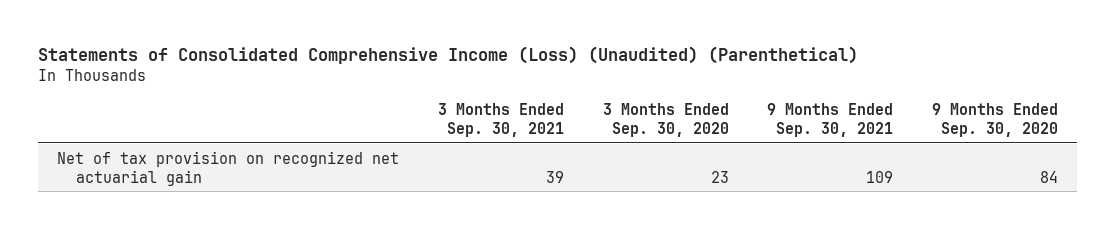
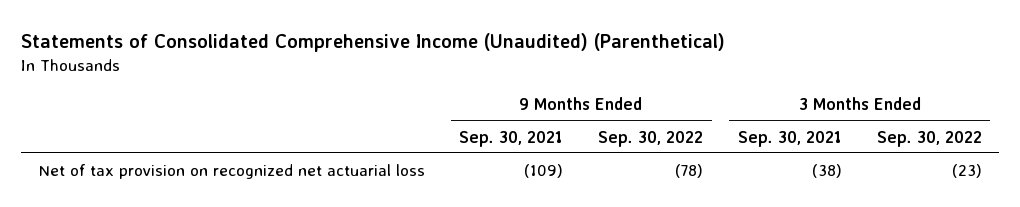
- Statements of Consolidated Comprehensive Income (Loss) (Unaudited) (Parenthetical)
+ Statements of Consolidated Comprehensive Income (Unaudited) (Parenthetical)
- | 3 Months Ended Sep. 30, 2021 | 3 Months Ended Sep. 30, 2020 | 9 Months Ended Sep. 30, 2021 | 9 Months Ended Sep. 30, 2020
+ | 9 Months Ended Sep. 30, 2021 | 9 Months Ended Sep. 30, 2022 | 3 Months Ended Sep. 30, 2021 | 3 Months Ended Sep. 30, 2022
- Net of tax provision on recognized net actuarial gain | 39 | 23 | 109 | 84
+ Net of tax provision on recognized net actuarial loss | (109) | (78) | (38) | (23)

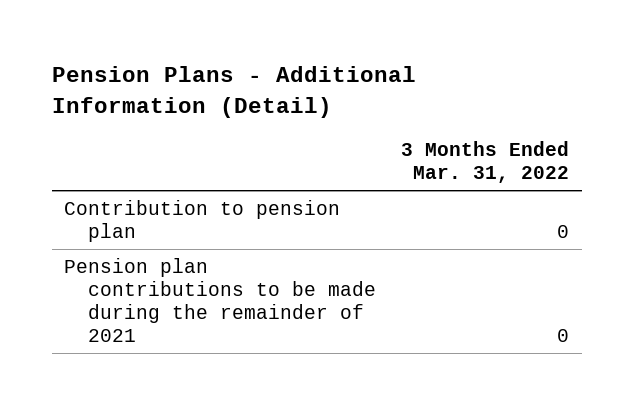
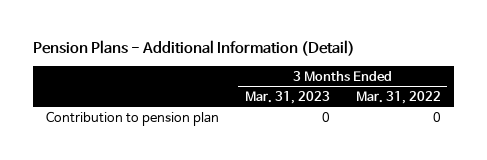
- | 3 Months Ended Mar. 31, 2022
+ | 3 Months Ended Mar. 31, 2023 | 3 Months Ended Mar. 31, 2022
- Pension plan contributions to be made during the remainder of 2021 | 0

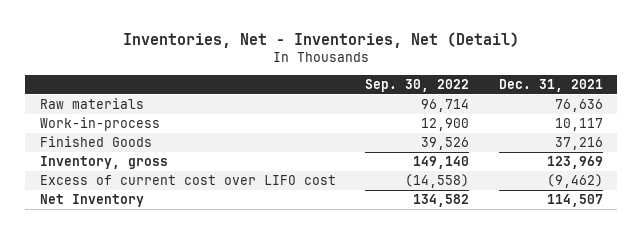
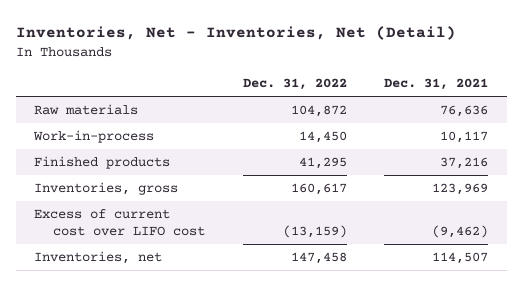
- | Sep. 30, 2022 | Dec. 31, 2021
+ | Dec. 31, 2022 | Dec. 31, 2021
- Finished Goods | 39,526 | 37,216
- Inventory, gross | 149,140 | 123,969
+ Finished products | 41,295 | 37,216
+ Inventories, gross | 160,617 | 123,969
- Net Inventory | 134,582 | 114,507
+ Inventories, net | 147,458 | 114,507

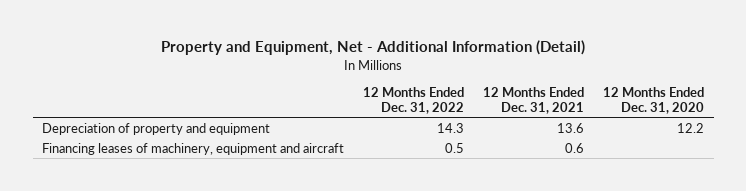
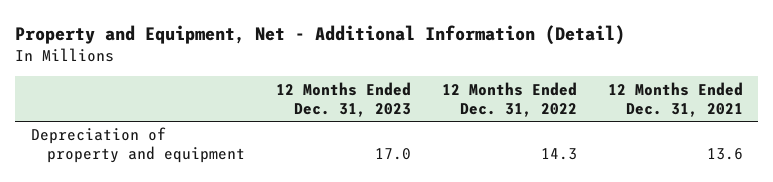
- | 12 Months Ended Dec. 31, 2022 | 12 Months Ended Dec. 31, 2021 | 12 Months Ended Dec. 31, 2020
+ | 12 Months Ended Dec. 31, 2023 | 12 Months Ended Dec. 31, 2022 | 12 Months Ended Dec. 31, 2021
- Financing leases of machinery, equipment and aircraft | 0.5 | 0.6 |

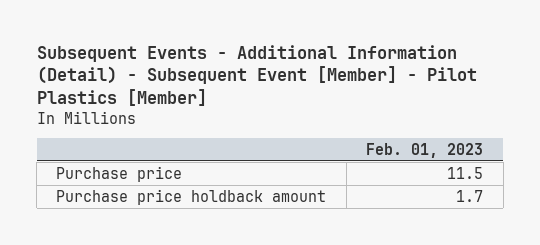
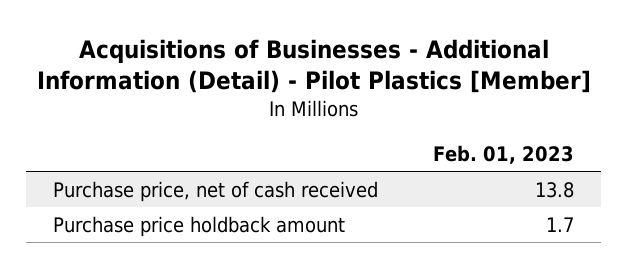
- Subsequent Events - Additional Information (Detail) - Subsequent Event [Member] - Pilot Plastics [Member]
+ Acquisitions of Businesses - Additional Information (Detail) - Pilot Plastics [Member]
- Purchase price | 11.5
+ Purchase price, net of cash received | 13.8

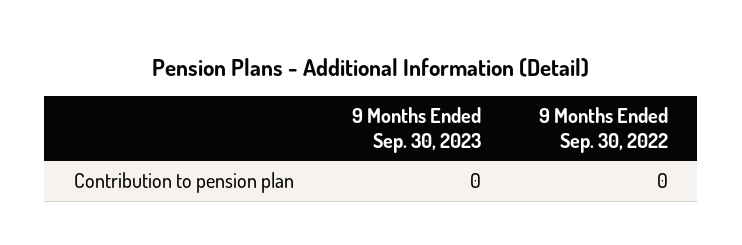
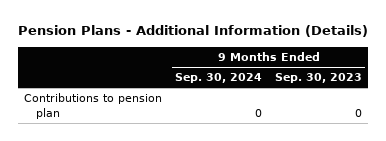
- Pension Plans - Additional Information (Detail)
+ Pension Plans - Additional Information (Details)
- | 9 Months Ended Sep. 30, 2023 | 9 Months Ended Sep. 30, 2022
+ | 9 Months Ended Sep. 30, 2024 | 9 Months Ended Sep. 30, 2023
- Contribution to pension plan | 0 | 0
+ Contributions to pension plan | 0 | 0

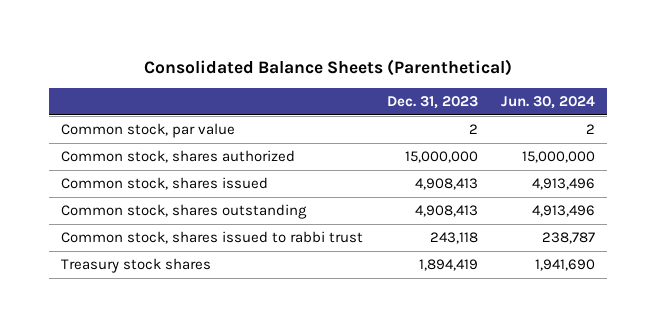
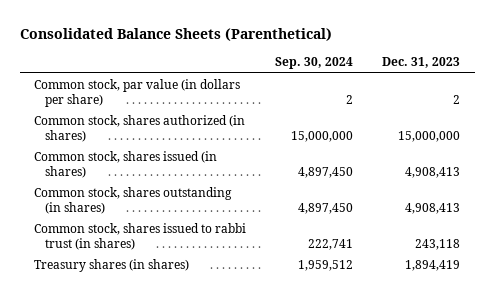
- | Dec. 31, 2023 | Jun. 30, 2024
+ | Sep. 30, 2024 | Dec. 31, 2023
- Common stock, par value | 2 | 2
- Common stock, shares authorized | 15,000,000 | 15,000,000
- Common stock, shares issued | 4,908,413 | 4,913,496
- Common stock, shares outstanding | 4,908,413 | 4,913,496
- Common stock, shares issued to rabbi trust | 243,118 | 238,787
- Treasury stock shares | 1,894,419 | 1,941,690
+ Common stock, par value (in dollars per share) | 2 | 2
+ Common stock, shares authorized (in shares) | 15,000,000 | 15,000,000
+ Common stock, shares issued (in shares) | 4,897,450 | 4,908,413
+ Common stock, shares outstanding (in shares) | 4,897,450 | 4,908,413
+ Common stock, shares issued to rabbi trust (in shares) | 222,741 | 243,118
+ Treasury shares (in shares) | 1,959,512 | 1,894,419

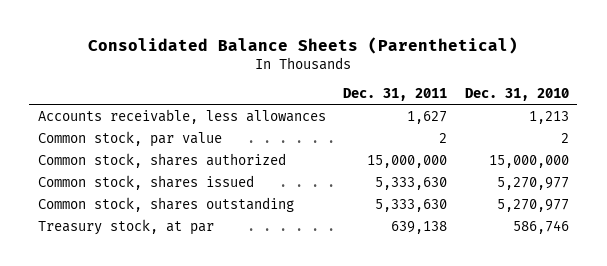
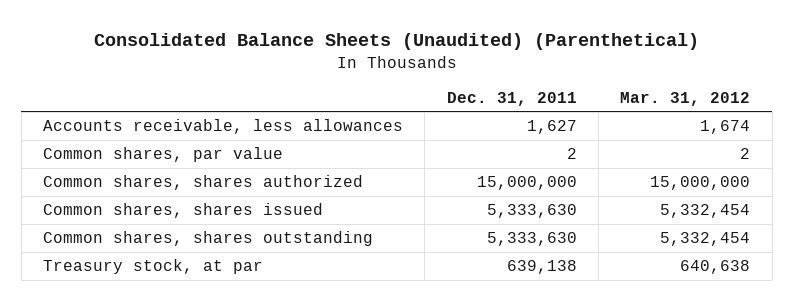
- Consolidated Balance Sheets (Parenthetical)
+ Consolidated Balance Sheets (Unaudited) (Parenthetical)
- | Dec. 31, 2011 | Dec. 31, 2010
+ | Dec. 31, 2011 | Mar. 31, 2012
- Common stock, par value | 2 | 2
- Common stock, shares authorized | 15,000,000 | 15,000,000
- Common stock, shares issued | 5,333,630 | 5,270,977
- Common stock, shares outstanding | 5,333,630 | 5,270,977
+ Common shares, par value | 2 | 2
+ Common shares, shares authorized | 15,000,000 | 15,000,000
+ Common shares, shares issued | 5,333,630 | 5,332,454
+ Common shares, shares outstanding | 5,333,630 | 5,332,454

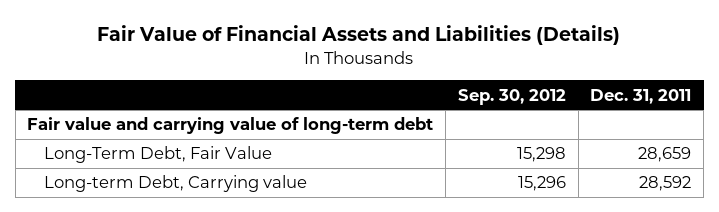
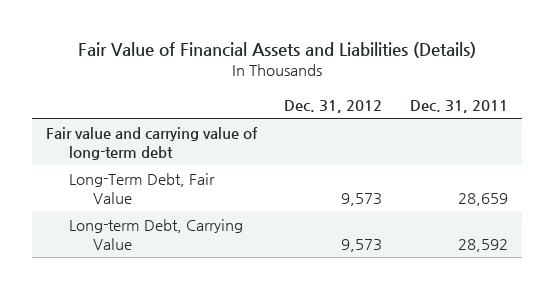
- | Sep. 30, 2012 | Dec. 31, 2011
+ | Dec. 31, 2012 | Dec. 31, 2011
- Long-term Debt, Carrying value | 15,296 | 28,592
+ Long-term Debt, Carrying Value | 9,573 | 28,592

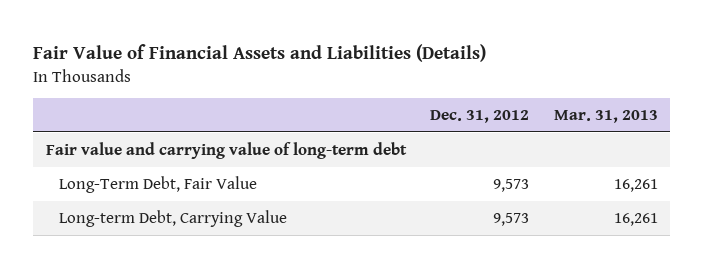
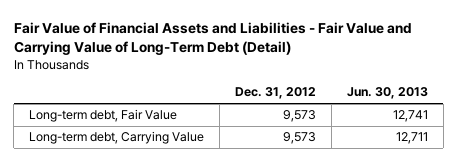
- Fair Value of Financial Assets and Liabilities (Details)
+ Fair Value of Financial Assets and Liabilities - Fair Value and Carrying Value of Long-Term Debt (Detail)
- | Dec. 31, 2012 | Mar. 31, 2013
+ | Dec. 31, 2012 | Jun. 30, 2013
- Fair value and carrying value of long-term debt
- Long-Term Debt, Fair Value | 9,573 | 16,261
- Long-term Debt, Carrying Value | 9,573 | 16,261
+ Long-term debt, Fair Value | 9,573 | 12,741
+ Long-term debt, Carrying Value | 9,573 | 12,711

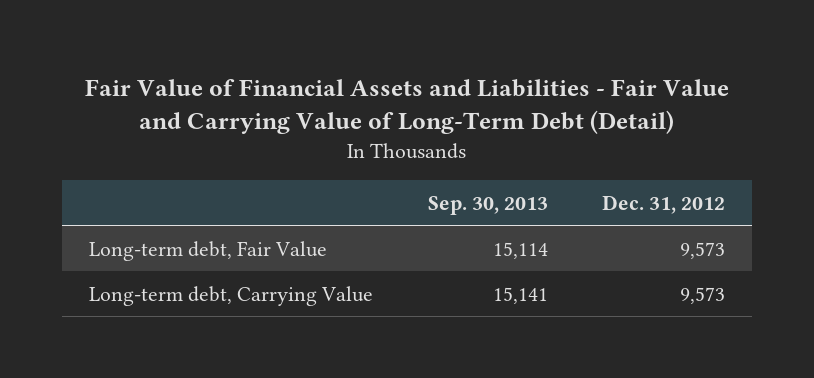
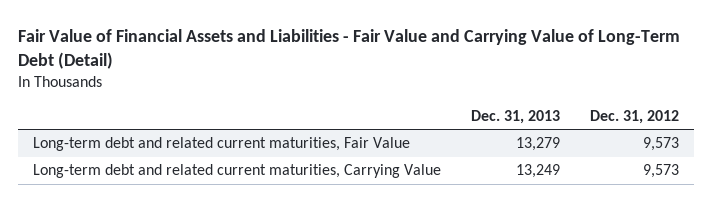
- | Sep. 30, 2013 | Dec. 31, 2012
+ | Dec. 31, 2013 | Dec. 31, 2012
- Long-term debt, Fair Value | 15,114 | 9,573
- Long-term debt, Carrying Value | 15,141 | 9,573
+ Long-term debt and related current maturities, Fair Value | 13,279 | 9,573
+ Long-term debt and related current maturities, Carrying Value | 13,249 | 9,573

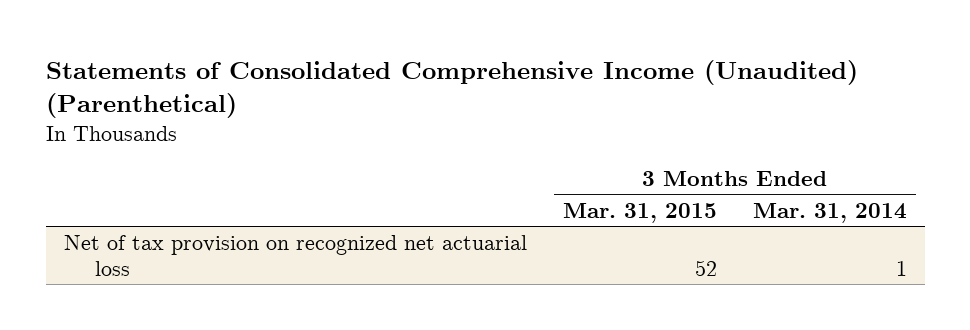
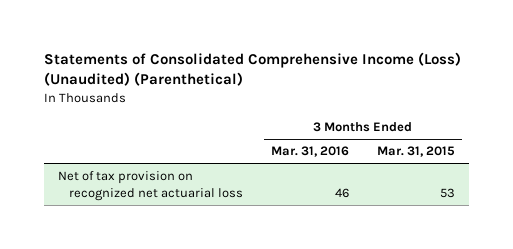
- Statements of Consolidated Comprehensive Income (Unaudited) (Parenthetical)
+ Statements of Consolidated Comprehensive Income (Loss) (Unaudited) (Parenthetical)
- | 3 Months Ended Mar. 31, 2015 | 3 Months Ended Mar. 31, 2014
+ | 3 Months Ended Mar. 31, 2016 | 3 Months Ended Mar. 31, 2015
- Net of tax provision on recognized net actuarial loss | 52 | 1
+ Net of tax provision on recognized net actuarial loss | 46 | 53

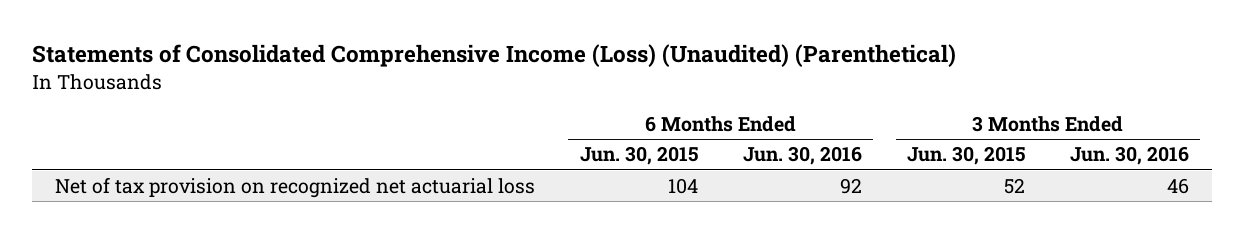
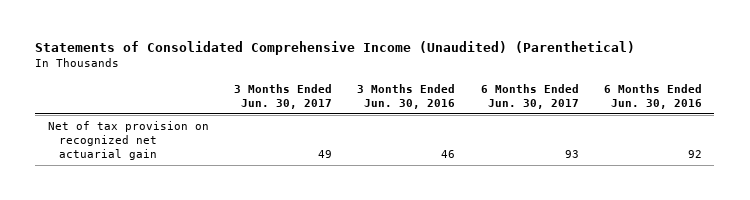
- Statements of Consolidated Comprehensive Income (Loss) (Unaudited) (Parenthetical)
+ Statements of Consolidated Comprehensive Income (Unaudited) (Parenthetical)
- | 6 Months Ended Jun. 30, 2015 | 6 Months Ended Jun. 30, 2016 | 3 Months Ended Jun. 30, 2015 | 3 Months Ended Jun. 30, 2016
+ | 3 Months Ended Jun. 30, 2017 | 3 Months Ended Jun. 30, 2016 | 6 Months Ended Jun. 30, 2017 | 6 Months Ended Jun. 30, 2016
- Net of tax provision on recognized net actuarial loss | 104 | 92 | 52 | 46
+ Net of tax provision on recognized net actuarial gain | 49 | 46 | 93 | 92

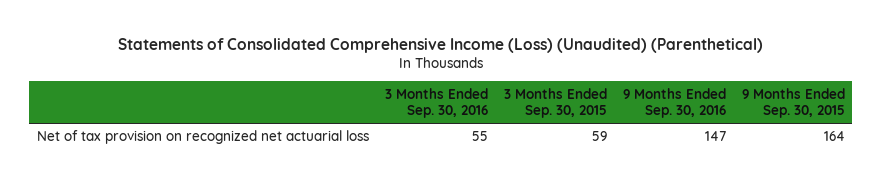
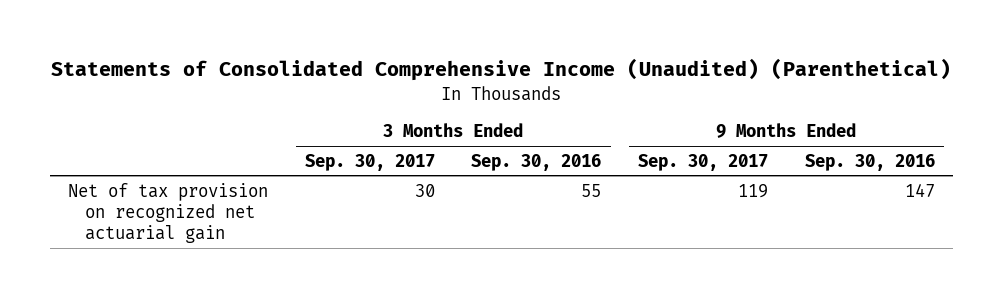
- Statements of Consolidated Comprehensive Income (Loss) (Unaudited) (Parenthetical)
+ Statements of Consolidated Comprehensive Income (Unaudited) (Parenthetical)
- | 3 Months Ended Sep. 30, 2016 | 3 Months Ended Sep. 30, 2015 | 9 Months Ended Sep. 30, 2016 | 9 Months Ended Sep. 30, 2015
+ | 3 Months Ended Sep. 30, 2017 | 3 Months Ended Sep. 30, 2016 | 9 Months Ended Sep. 30, 2017 | 9 Months Ended Sep. 30, 2016
- Net of tax provision on recognized net actuarial loss | 55 | 59 | 147 | 164
+ Net of tax provision on recognized net actuarial gain | 30 | 55 | 119 | 147

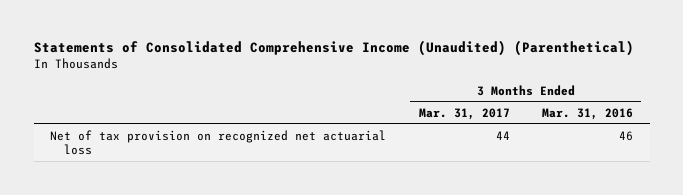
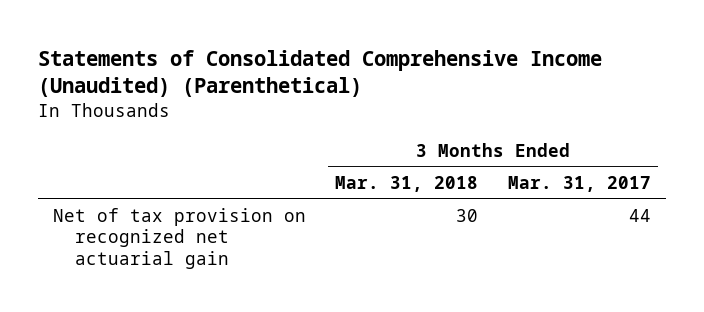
- | 3 Months Ended Mar. 31, 2017 | 3 Months Ended Mar. 31, 2016
+ | 3 Months Ended Mar. 31, 2018 | 3 Months Ended Mar. 31, 2017
- Net of tax provision on recognized net actuarial loss | 44 | 46
+ Net of tax provision on recognized net actuarial gain | 30 | 44

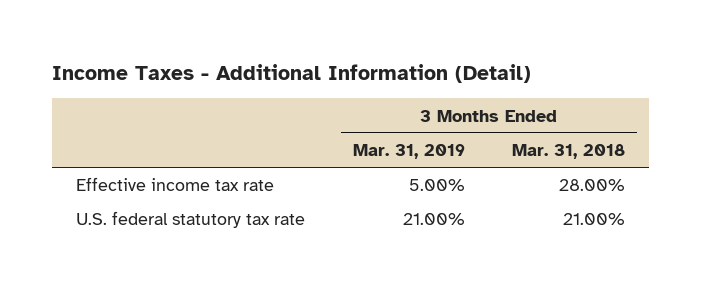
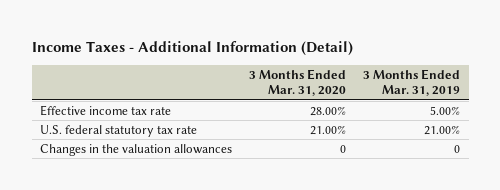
- | 3 Months Ended Mar. 31, 2019 | 3 Months Ended Mar. 31, 2018
+ | 3 Months Ended Mar. 31, 2020 | 3 Months Ended Mar. 31, 2019
+ Changes in the valuation allowances | 0 | 0

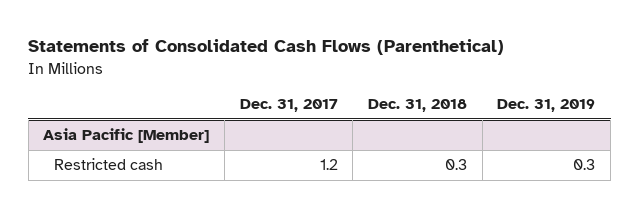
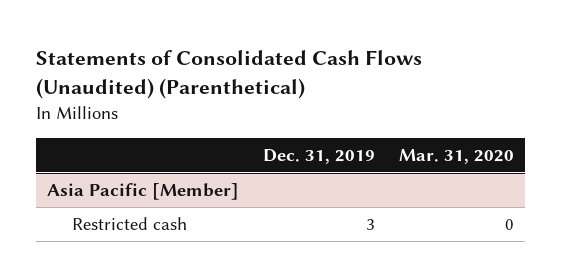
- Statements of Consolidated Cash Flows (Parenthetical)
+ Statements of Consolidated Cash Flows (Unaudited) (Parenthetical)
- | Dec. 31, 2017 | Dec. 31, 2018 | Dec. 31, 2019
+ | Dec. 31, 2019 | Mar. 31, 2020
@ Asia Pacific [Member]
- Restricted cash | 1.2 | 0.3 | 0.3
+ Restricted cash | 3 | 0

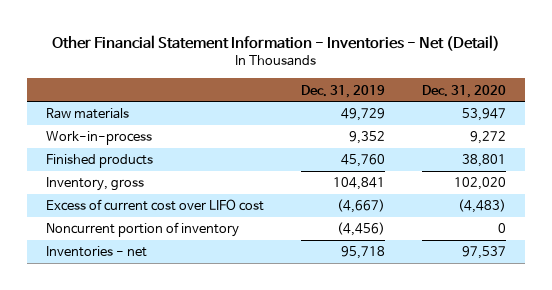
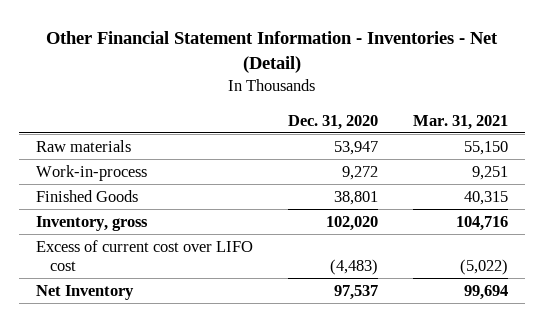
- | Dec. 31, 2019 | Dec. 31, 2020
+ | Dec. 31, 2020 | Mar. 31, 2021
- Finished products | 45,760 | 38,801
+ Finished Goods | 38,801 | 40,315
- Noncurrent portion of inventory | (4,456) | 0
- Inventories - net | 95,718 | 97,537
+ Net Inventory | 97,537 | 99,694

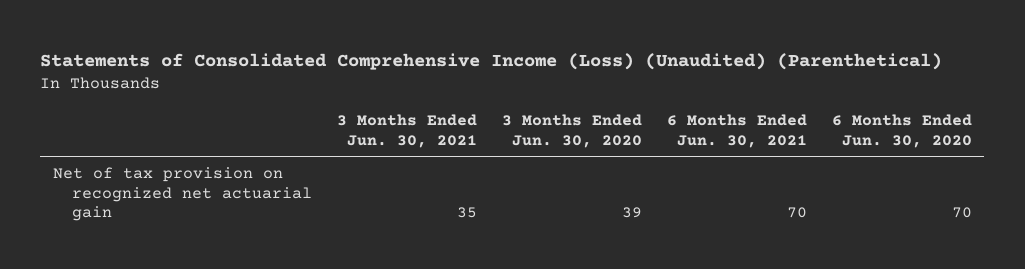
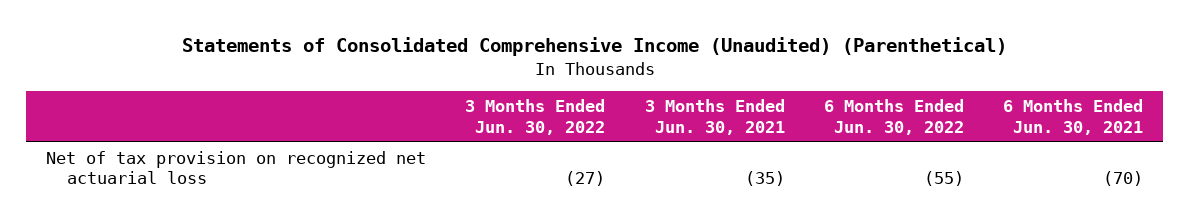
- Statements of Consolidated Comprehensive Income (Loss) (Unaudited) (Parenthetical)
+ Statements of Consolidated Comprehensive Income (Unaudited) (Parenthetical)
- | 3 Months Ended Jun. 30, 2021 | 3 Months Ended Jun. 30, 2020 | 6 Months Ended Jun. 30, 2021 | 6 Months Ended Jun. 30, 2020
+ | 3 Months Ended Jun. 30, 2022 | 3 Months Ended Jun. 30, 2021 | 6 Months Ended Jun. 30, 2022 | 6 Months Ended Jun. 30, 2021
- Net of tax provision on recognized net actuarial gain | 35 | 39 | 70 | 70
+ Net of tax provision on recognized net actuarial loss | (27) | (35) | (55) | (70)

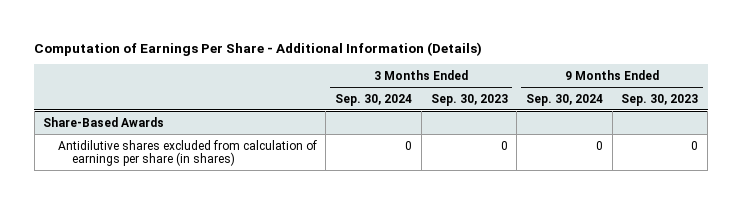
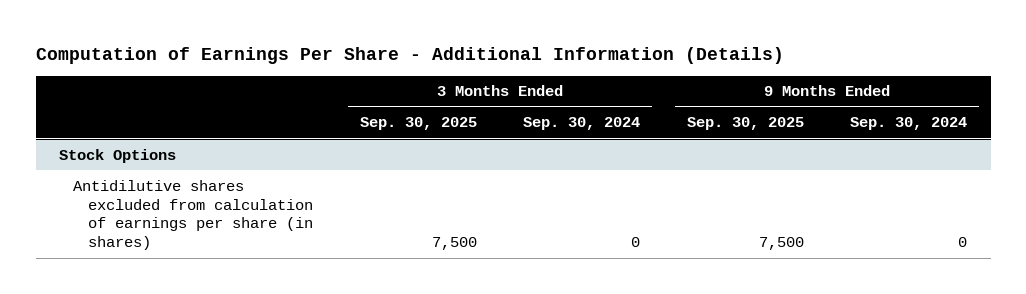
- | 3 Months Ended Sep. 30, 2024 | 3 Months Ended Sep. 30, 2023 | 9 Months Ended Sep. 30, 2024 | 9 Months Ended Sep. 30, 2023
+ | 3 Months Ended Sep. 30, 2025 | 3 Months Ended Sep. 30, 2024 | 9 Months Ended Sep. 30, 2025 | 9 Months Ended Sep. 30, 2024
- Share-Based Awards
+ Stock Options

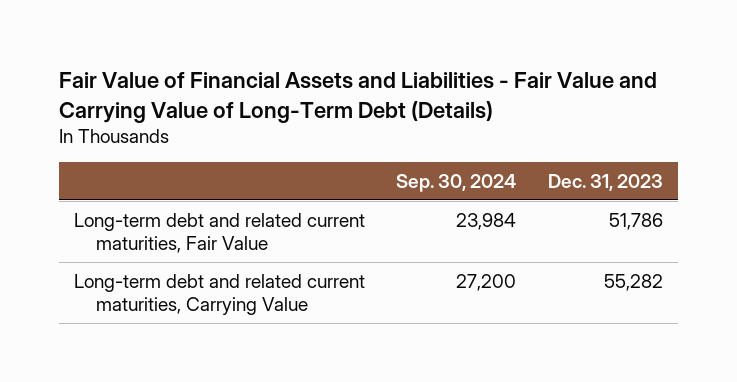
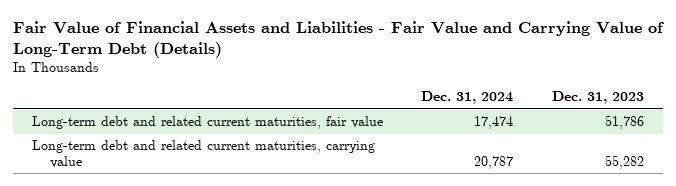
- | Sep. 30, 2024 | Dec. 31, 2023
+ | Dec. 31, 2024 | Dec. 31, 2023
- Long-term debt and related current maturities, Fair Value | 23,984 | 51,786
- Long-term debt and related current maturities, Carrying Value | 27,200 | 55,282
+ Long-term debt and related current maturities, fair value | 17,474 | 51,786
+ Long-term debt and related current maturities, carrying value | 20,787 | 55,282

